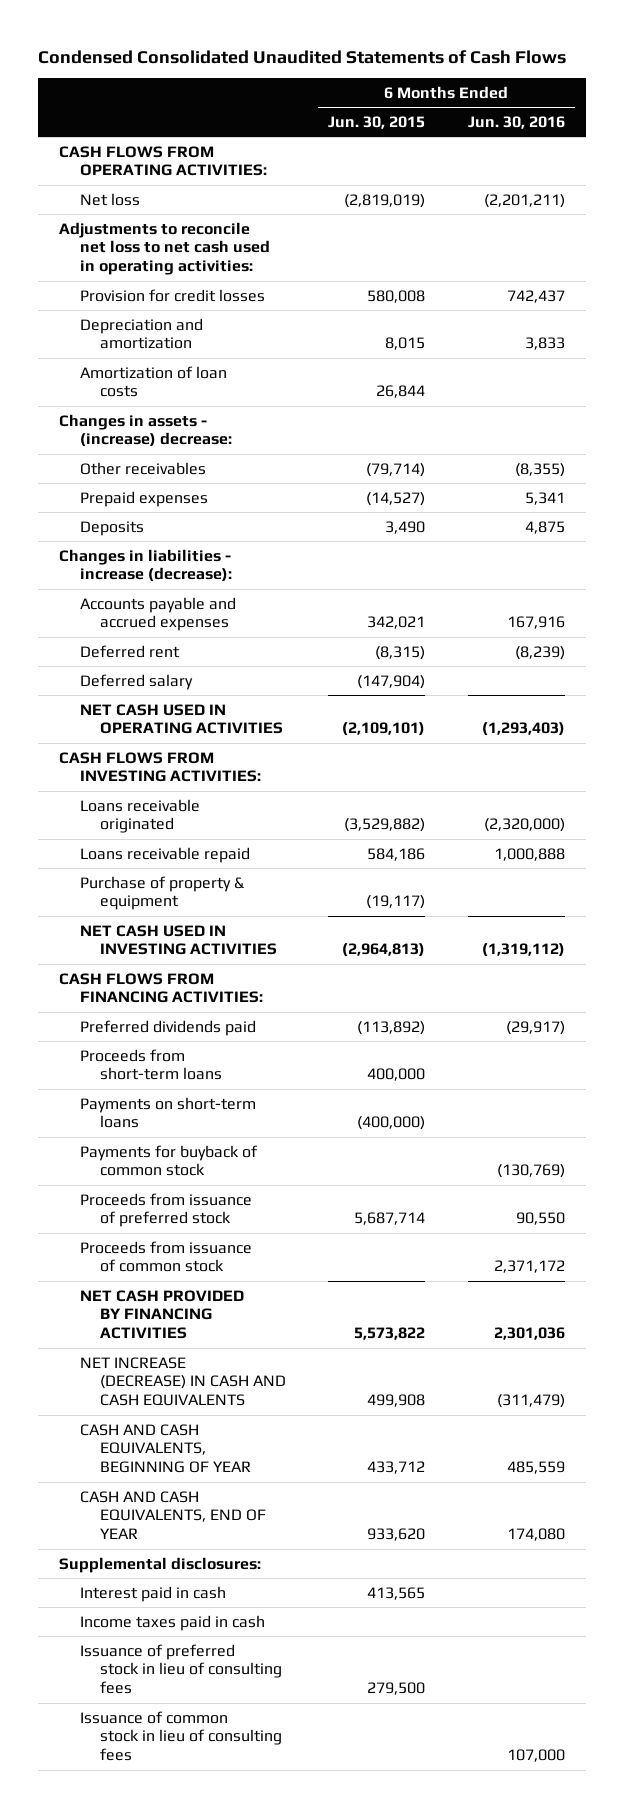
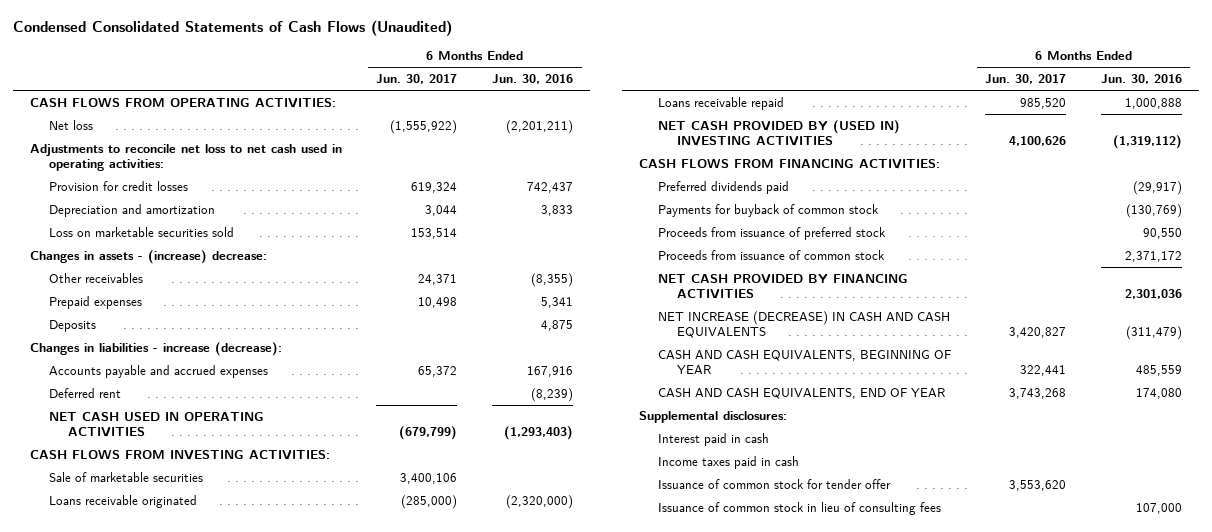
- Condensed Consolidated Unaudited Statements of Cash Flows
+ Condensed Consolidated Statements of Cash Flows (Unaudited)
- | 6 Months Ended Jun. 30, 2015 | 6 Months Ended Jun. 30, 2016
+ | 6 Months Ended Jun. 30, 2017 | 6 Months Ended Jun. 30, 2016
- Amortization of loan costs | 26,844 |
+ Loss on marketable securities sold | 153,514 |
- Deferred salary | (147,904) |
+ Sale of marketable securities | 3,400,106 |
- Purchase of property & equipment | (19,117) |
- NET CASH USED IN INVESTING ACTIVITIES | (2,964,813) | (1,319,112)
+ NET CASH PROVIDED BY (USED IN) INVESTING ACTIVITIES | 4,100,626 | (1,319,112)
- Proceeds from short-term loans | 400,000 |
- Payments on short-term loans | (400,000) |
- Issuance of preferred stock in lieu of consulting fees | 279,500 |
+ Issuance of common stock for tender offer | 3,553,620 |

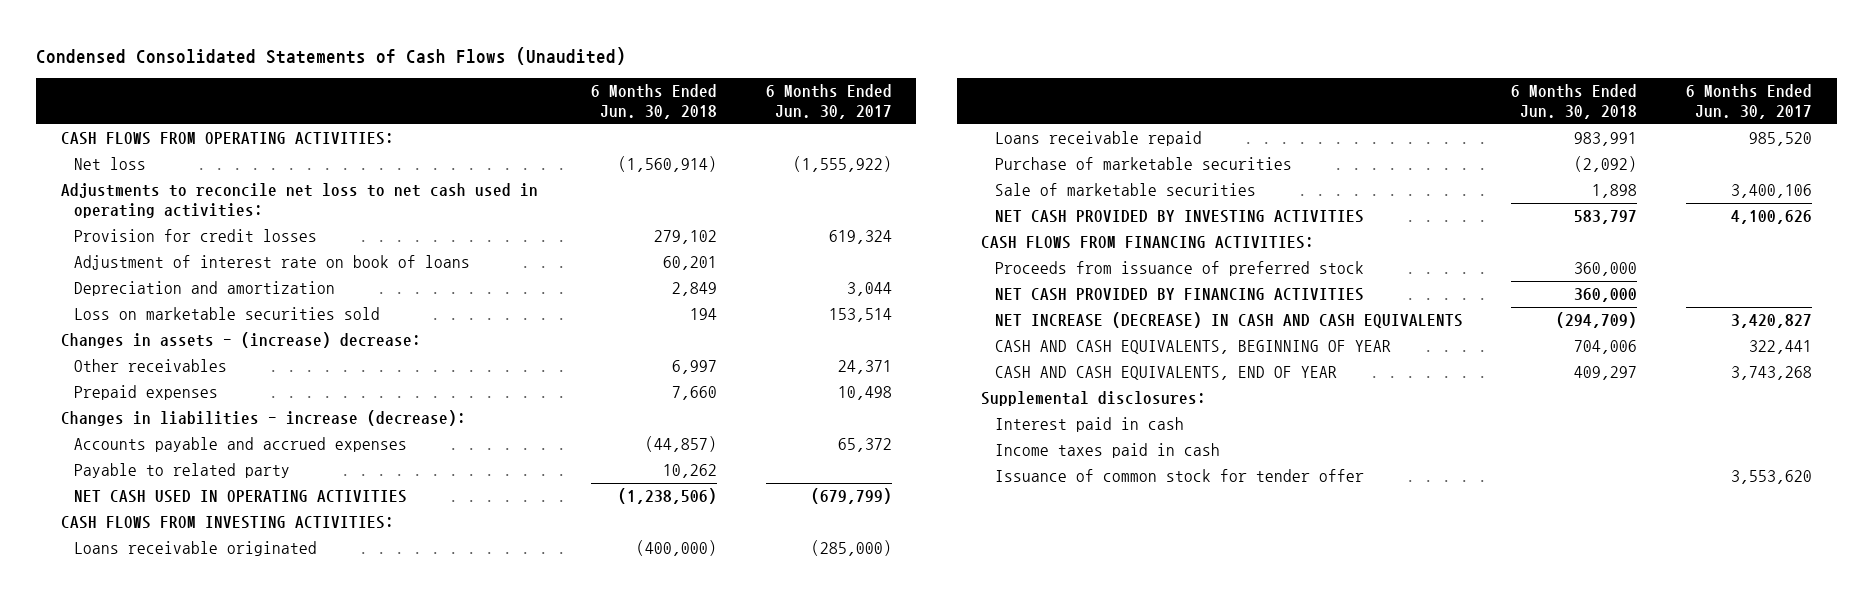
- | 6 Months Ended Jun. 30, 2017 | 6 Months Ended Jun. 30, 2016
+ | 6 Months Ended Jun. 30, 2018 | 6 Months Ended Jun. 30, 2017
+ Adjustment of interest rate on book of loans | 60,201 |
- Deposits | | 4,875
- Deferred rent | | (8,239)
+ Payable to related party | 10,262 |
- NET CASH PROVIDED BY (USED IN) INVESTING ACTIVITIES | 4,100,626 | (1,319,112)
+ Purchase of marketable securities | (2,092) |
moved down: Sale of marketable securities | 1,898 | 3,400,106
+ NET CASH PROVIDED BY INVESTING ACTIVITIES | 583,797 | 4,100,626
- Preferred dividends paid | | (29,917)
- Payments for buyback of common stock | | (130,769)
- Proceeds from issuance of common stock | | 2,371,172
- Issuance of common stock in lieu of consulting fees | | 107,000

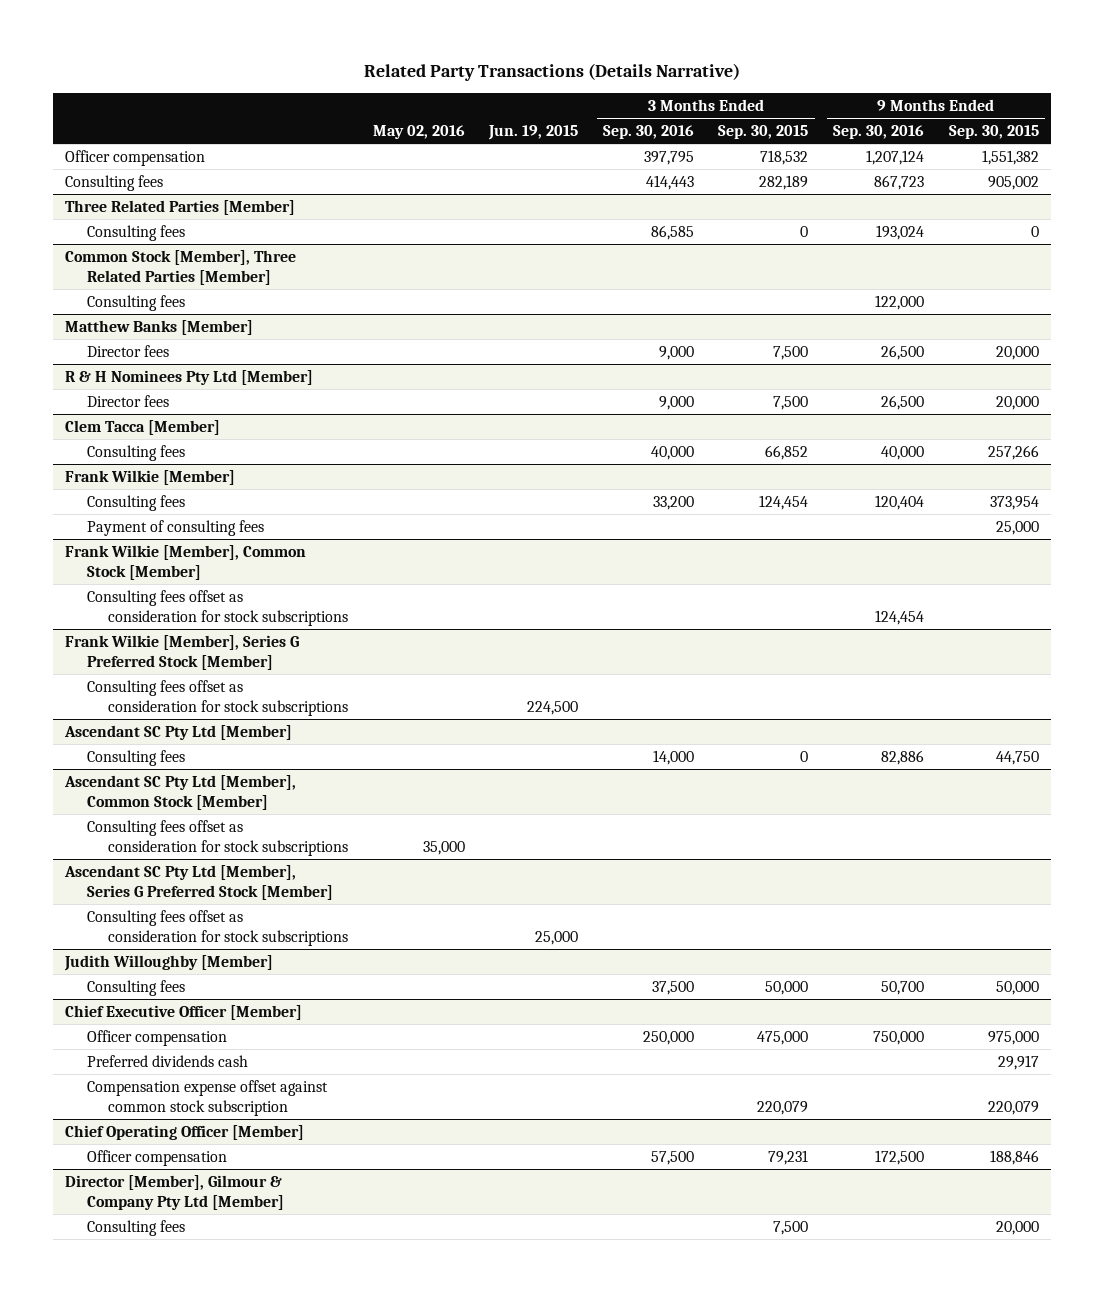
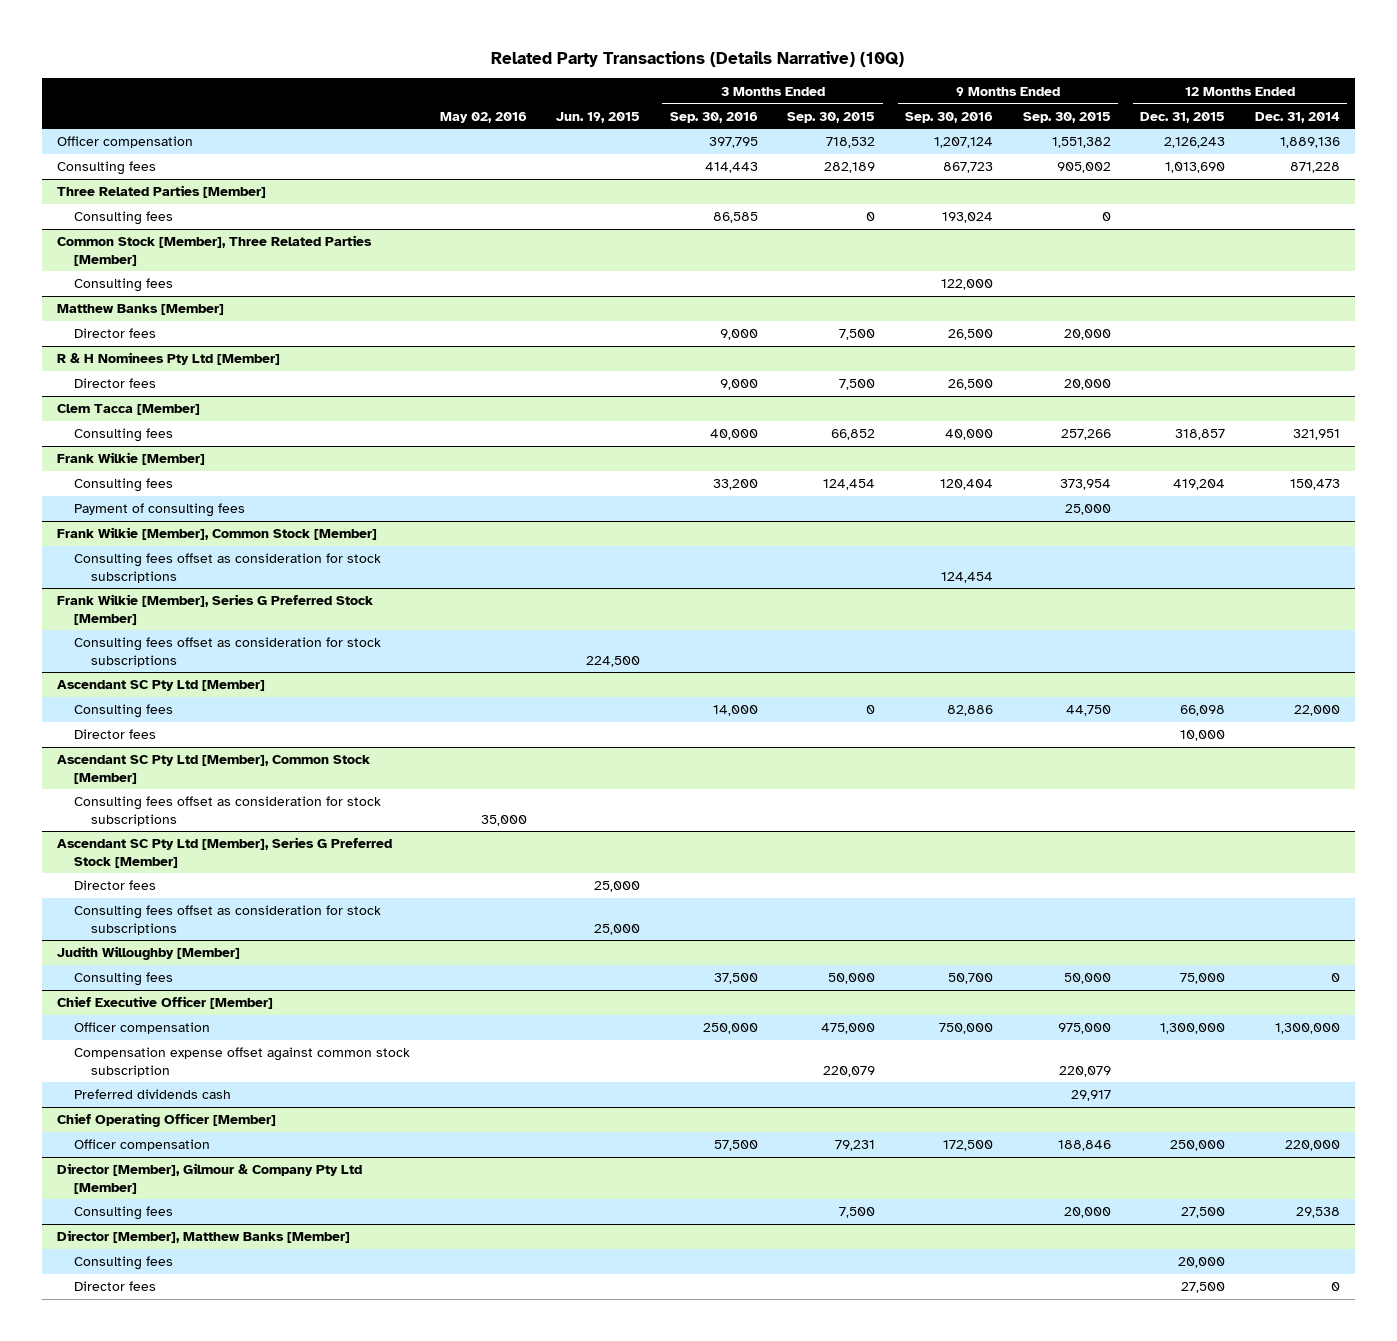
- Related Party Transactions (Details Narrative)
+ Related Party Transactions (Details Narrative) (10Q)
- | May 02, 2016 | Jun. 19, 2015 | 3 Months Ended Sep. 30, 2016 | 3 Months Ended Sep. 30, 2015 | 9 Months Ended Sep. 30, 2016 | 9 Months Ended Sep. 30, 2015
+ | May 02, 2016 | Jun. 19, 2015 | 3 Months Ended Sep. 30, 2016 | 3 Months Ended Sep. 30, 2015 | 9 Months Ended Sep. 30, 2016 | 9 Months Ended Sep. 30, 2015 | 12 Months Ended Dec. 31, 2015 | 12 Months Ended Dec. 31, 2014
@ Ascendant SC Pty Ltd [Member]
+ Director fees | | | | | | | 10,000 |
@ Ascendant SC Pty Ltd [Member], Series G Preferred Stock [Member]
+ Director fees | | 25,000 | | | | | |
@ Chief Executive Officer [Member]
moved down: Preferred dividends cash | | | | | | 29,917 | |
+ Director [Member], Matthew Banks [Member]
+ Consulting fees | | | | | | | 20,000 |
+ Director fees | | | | | | | 27,500 | 0

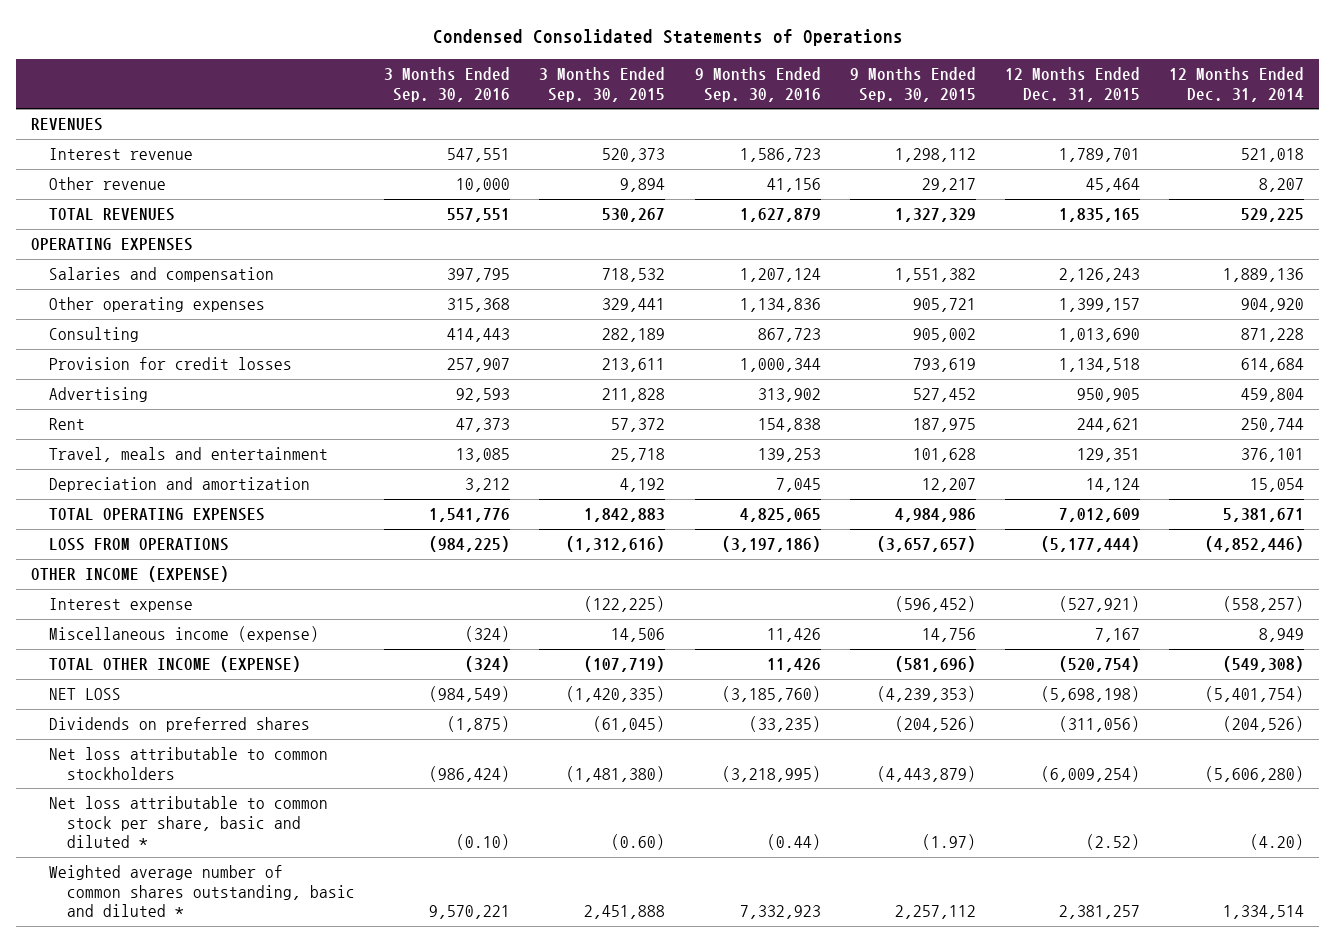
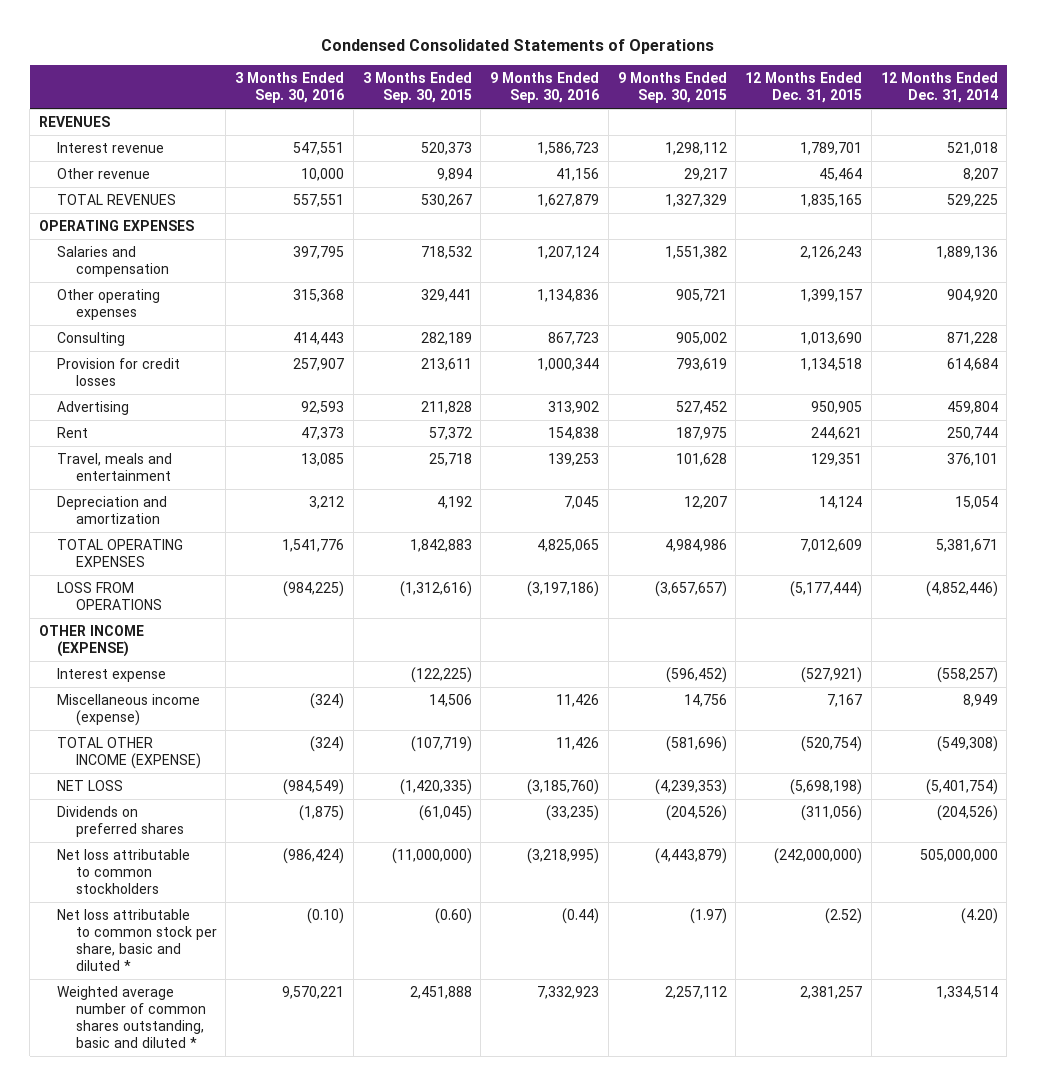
- Net loss attributable to common stockholders | (986,424) | (1,481,380) | (3,218,995) | (4,443,879) | (6,009,254) | (5,606,280)
+ Net loss attributable to common stockholders | (986,424) | (11,000,000) | (3,218,995) | (4,443,879) | (242,000,000) | 505,000,000

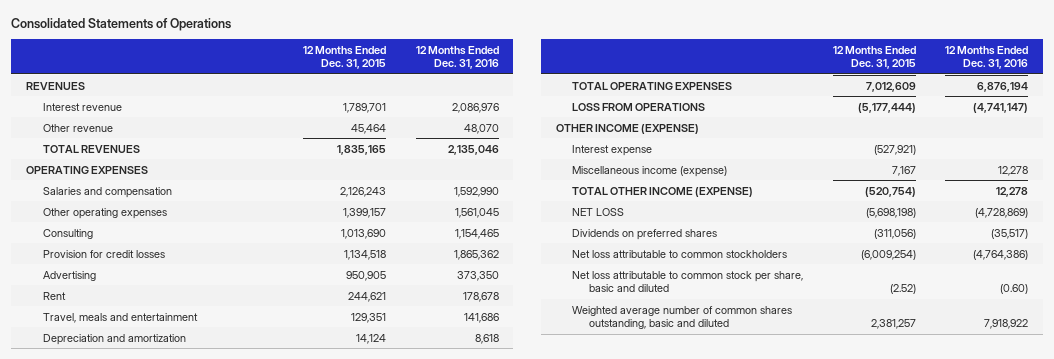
- Condensed Consolidated Statements of Operations
+ Consolidated Statements of Operations
- | 3 Months Ended Sep. 30, 2016 | 3 Months Ended Sep. 30, 2015 | 9 Months Ended Sep. 30, 2016 | 9 Months Ended Sep. 30, 2015 | 12 Months Ended Dec. 31, 2015 | 12 Months Ended Dec. 31, 2014
+ | 12 Months Ended Dec. 31, 2015 | 12 Months Ended Dec. 31, 2016
- Net loss attributable to common stockholders | (986,424) | (11,000,000) | (3,218,995) | (4,443,879) | (242,000,000) | 505,000,000
- Net loss attributable to common stock per share, basic and diluted * | (0.10) | (0.60) | (0.44) | (1.97) | (2.52) | (4.20)
- Weighted average number of common shares outstanding, basic and diluted * | 9,570,221 | 2,451,888 | 7,332,923 | 2,257,112 | 2,381,257 | 1,334,514
+ Net loss attributable to common stockholders | (6,009,254) | (4,764,386)
+ Net loss attributable to common stock per share, basic and diluted | (2.52) | (0.60)
+ Weighted average number of common shares outstanding, basic and diluted | 2,381,257 | 7,918,922

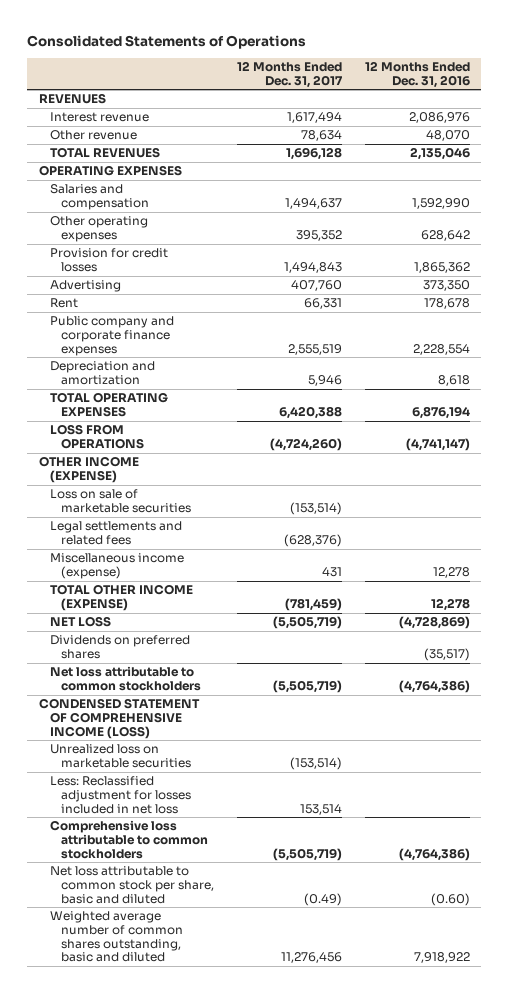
- | 12 Months Ended Dec. 31, 2015 | 12 Months Ended Dec. 31, 2016
+ | 12 Months Ended Dec. 31, 2017 | 12 Months Ended Dec. 31, 2016
- Other operating expenses | 1,399,157 | 1,561,045
- Consulting | 1,013,690 | 1,154,465
+ Other operating expenses | 395,352 | 628,642
- Travel, meals and entertainment | 129,351 | 141,686
+ Public company and corporate finance expenses | 2,555,519 | 2,228,554
- Interest expense | (527,921) |
+ Loss on sale of marketable securities | (153,514) |
+ Legal settlements and related fees | (628,376) |
+ CONDENSED STATEMENT OF COMPREHENSIVE INCOME (LOSS)
+ Unrealized loss on marketable securities | (153,514) |
+ Less: Reclassified adjustment for losses included in net loss | 153,514 |
+ Comprehensive loss attributable to common stockholders | (5,505,719) | (4,764,386)

